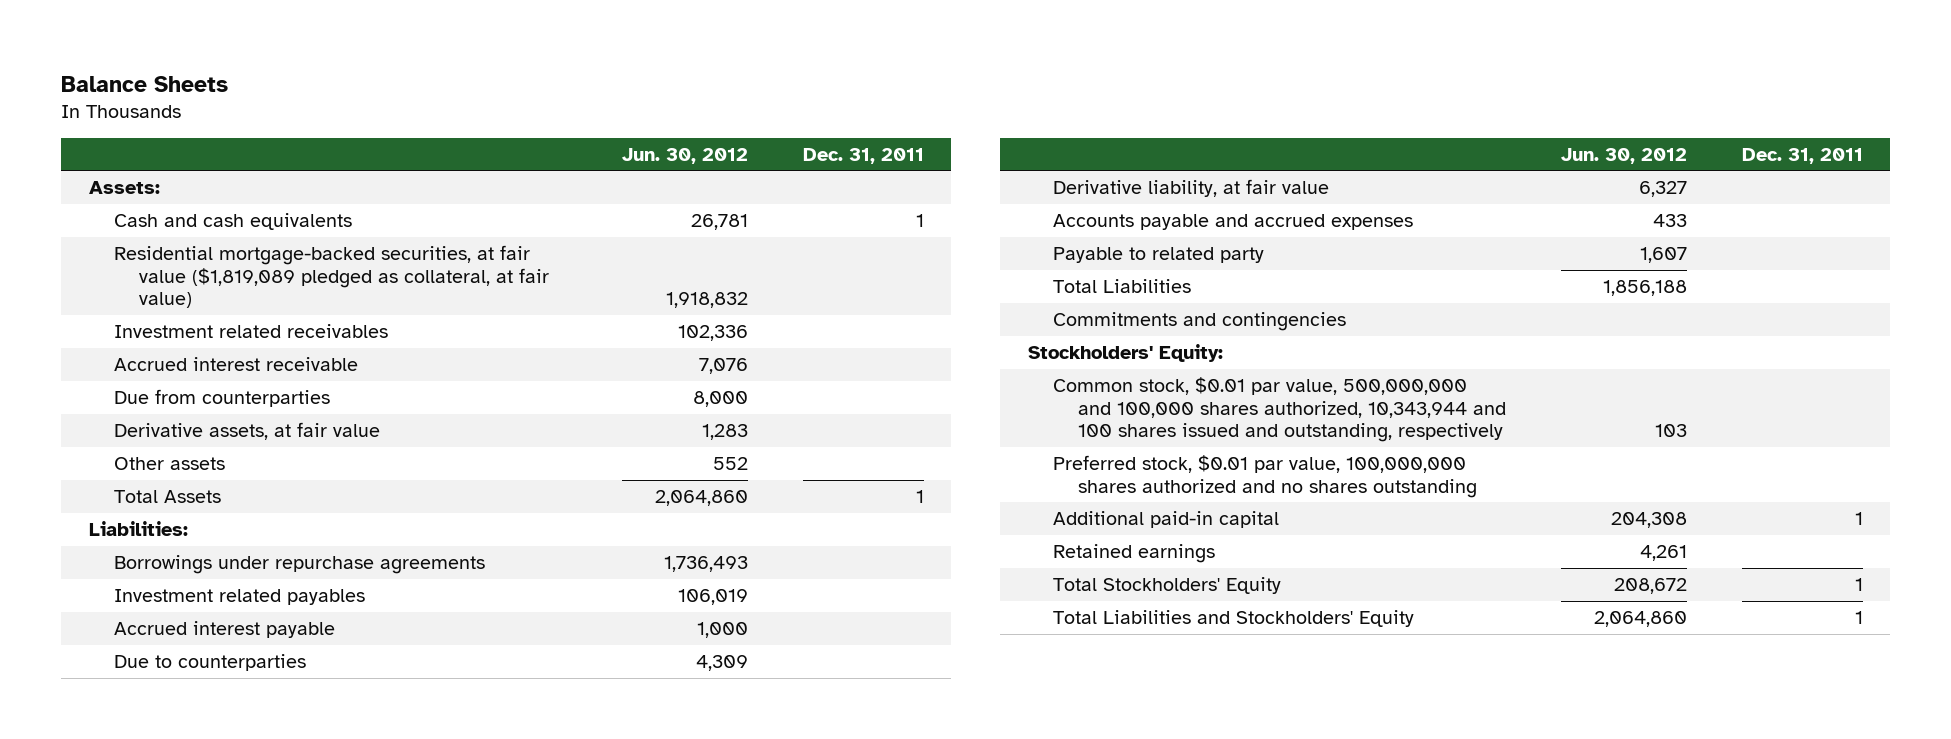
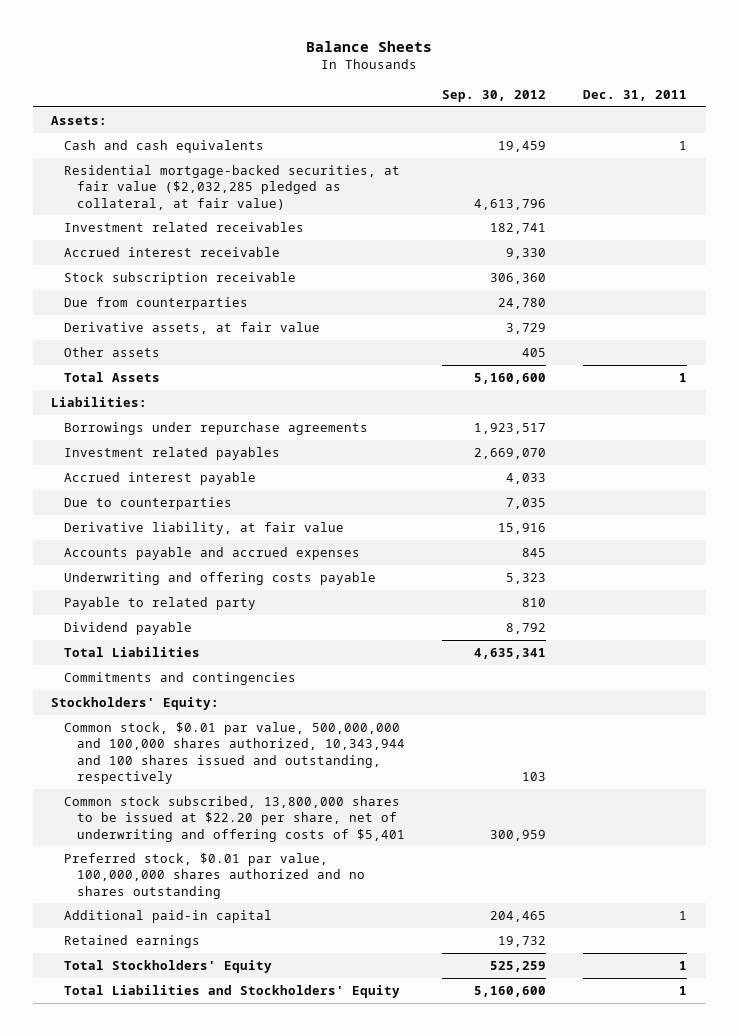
- | Jun. 30, 2012 | Dec. 31, 2011
+ | Sep. 30, 2012 | Dec. 31, 2011
- Residential mortgage-backed securities, at fair value ($1,819,089 pledged as collateral, at fair value) | 1,918,832 |
+ Residential mortgage-backed securities, at fair value ($2,032,285 pledged as collateral, at fair value) | 4,613,796 |
+ Stock subscription receivable | 306,360 |
+ Underwriting and offering costs payable | 5,323 |
+ Dividend payable | 8,792 |
+ Common stock subscribed, 13,800,000 shares to be issued at $22.20 per share, net of underwriting and offering costs of $5,401 | 300,959 |

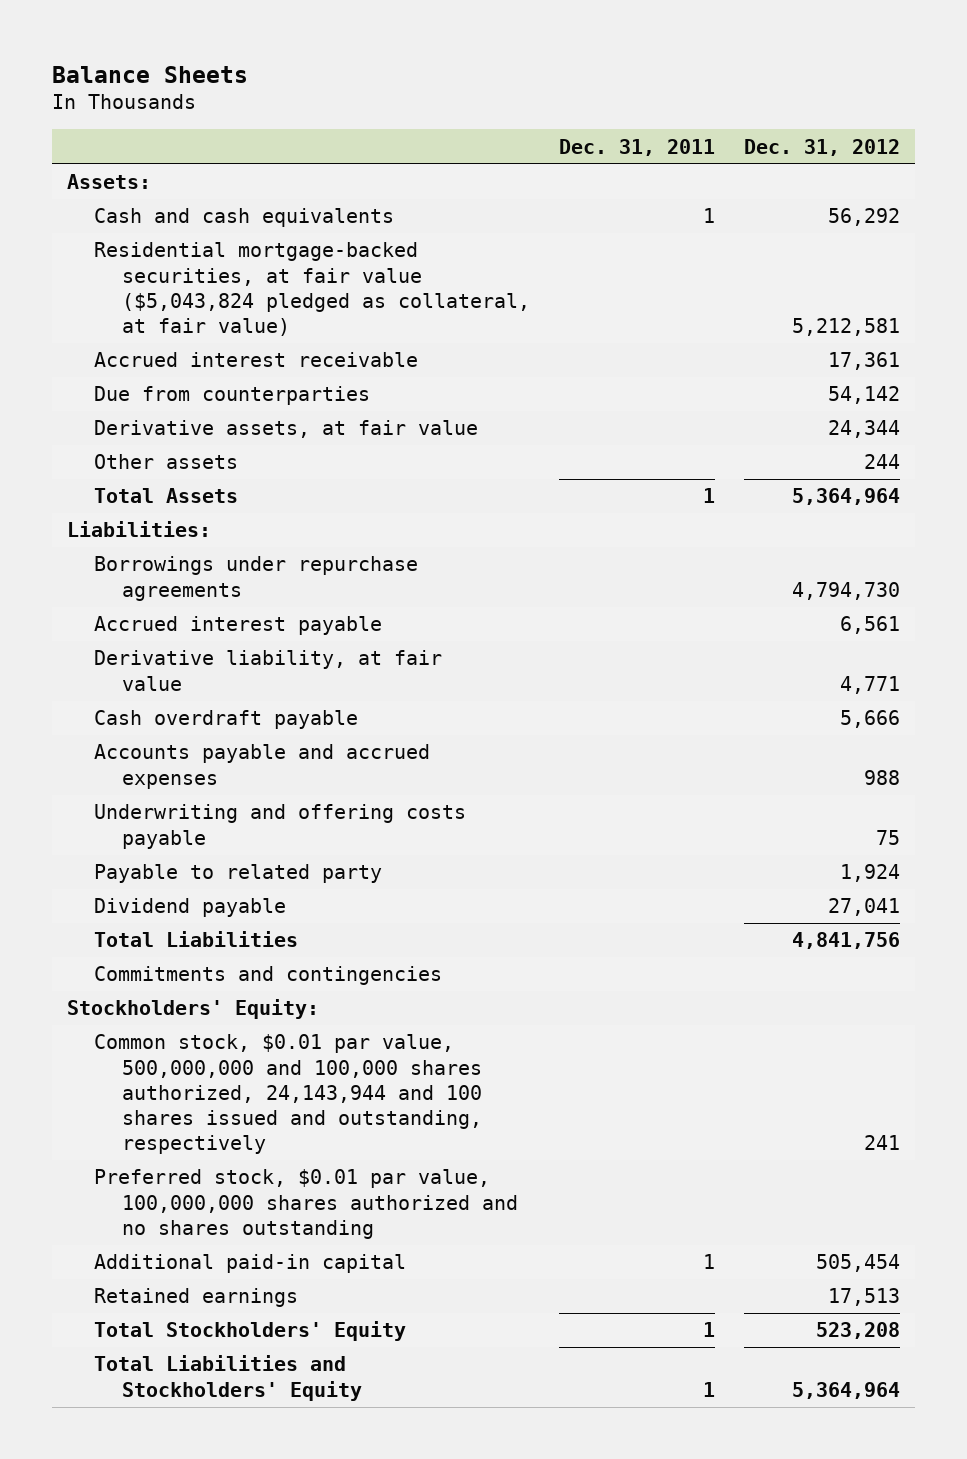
- | Sep. 30, 2012 | Dec. 31, 2011
+ | Dec. 31, 2011 | Dec. 31, 2012
- Residential mortgage-backed securities, at fair value ($2,032,285 pledged as collateral, at fair value) | 4,613,796 |
- Investment related receivables | 182,741 |
+ Residential mortgage-backed securities, at fair value ($5,043,824 pledged as collateral, at fair value) | | 5,212,581
- Stock subscription receivable | 306,360 |
- Investment related payables | 2,669,070 |
- Due to counterparties | 7,035 |
+ Cash overdraft payable | | 5,666
- Common stock, $0.01 par value, 500,000,000 and 100,000 shares authorized, 10,343,944 and 100 shares issued and outstanding, respectively | 103 |
- Common stock subscribed, 13,800,000 shares to be issued at $22.20 per share, net of underwriting and offering costs of $5,401 | 300,959 |
+ Common stock, $0.01 par value, 500,000,000 and 100,000 shares authorized, 24,143,944 and 100 shares issued and outstanding, respectively | | 241

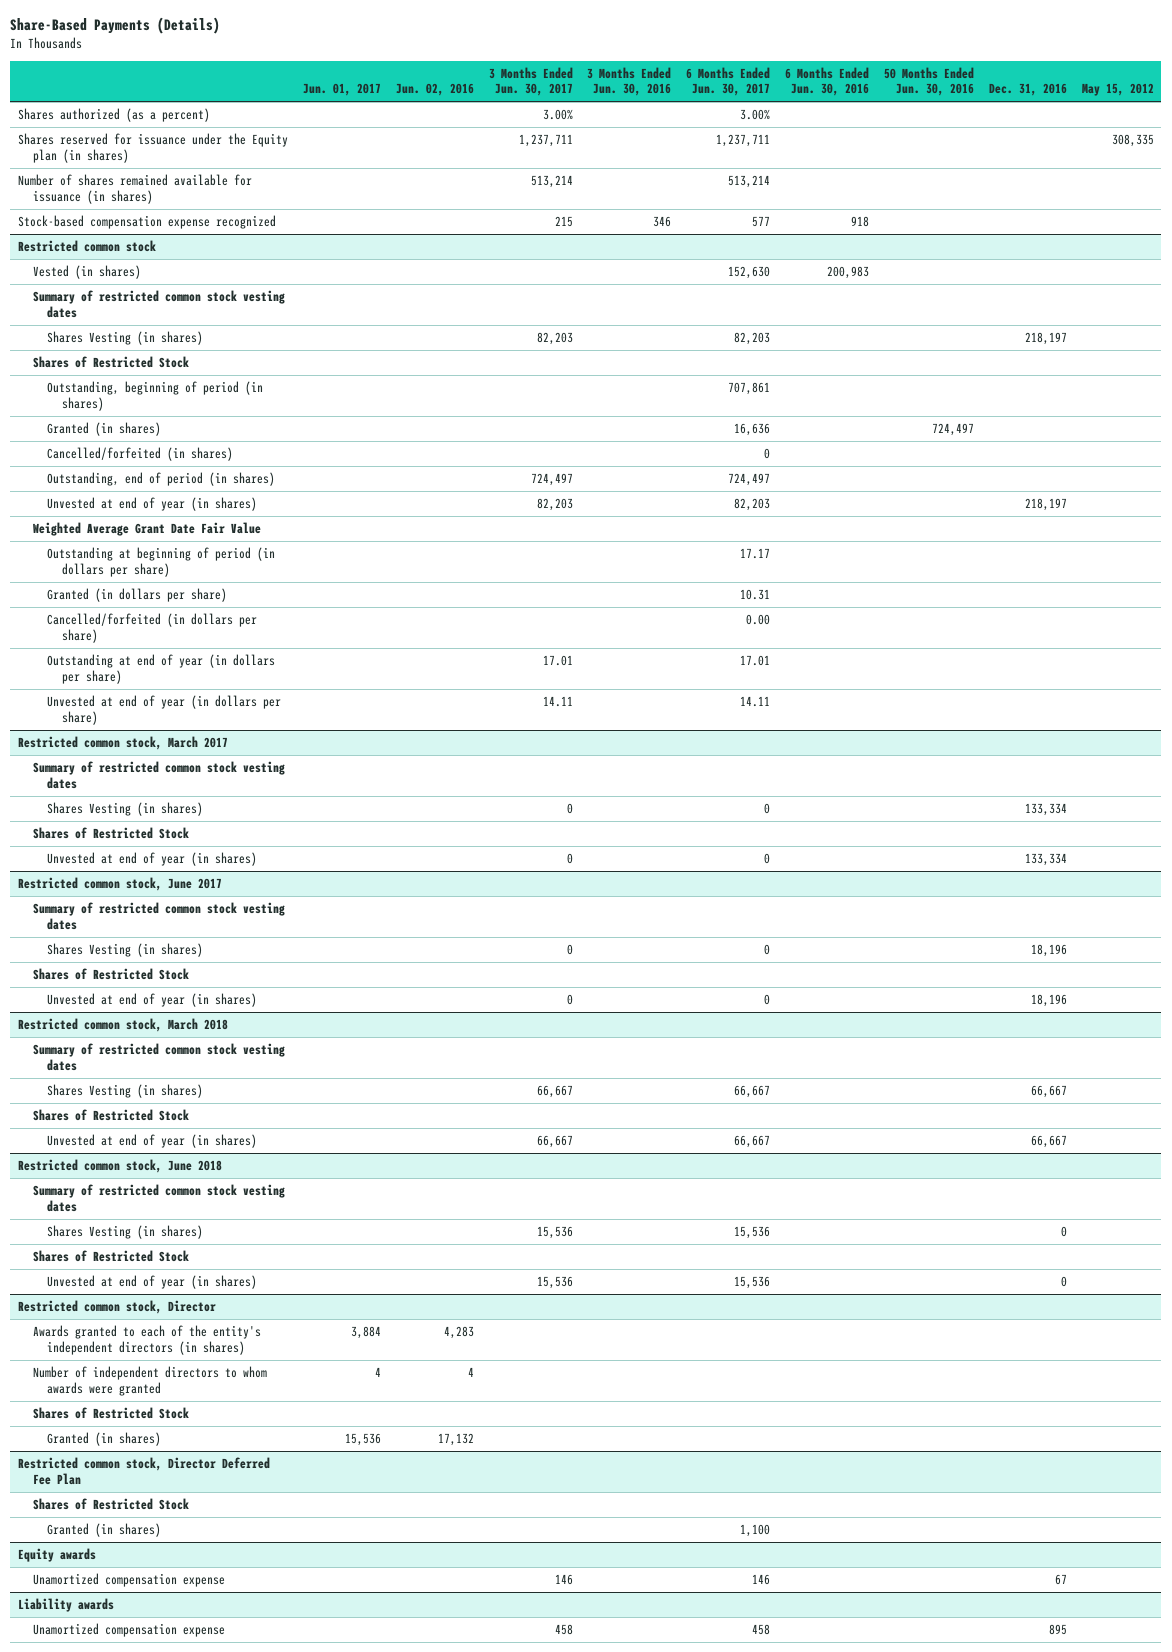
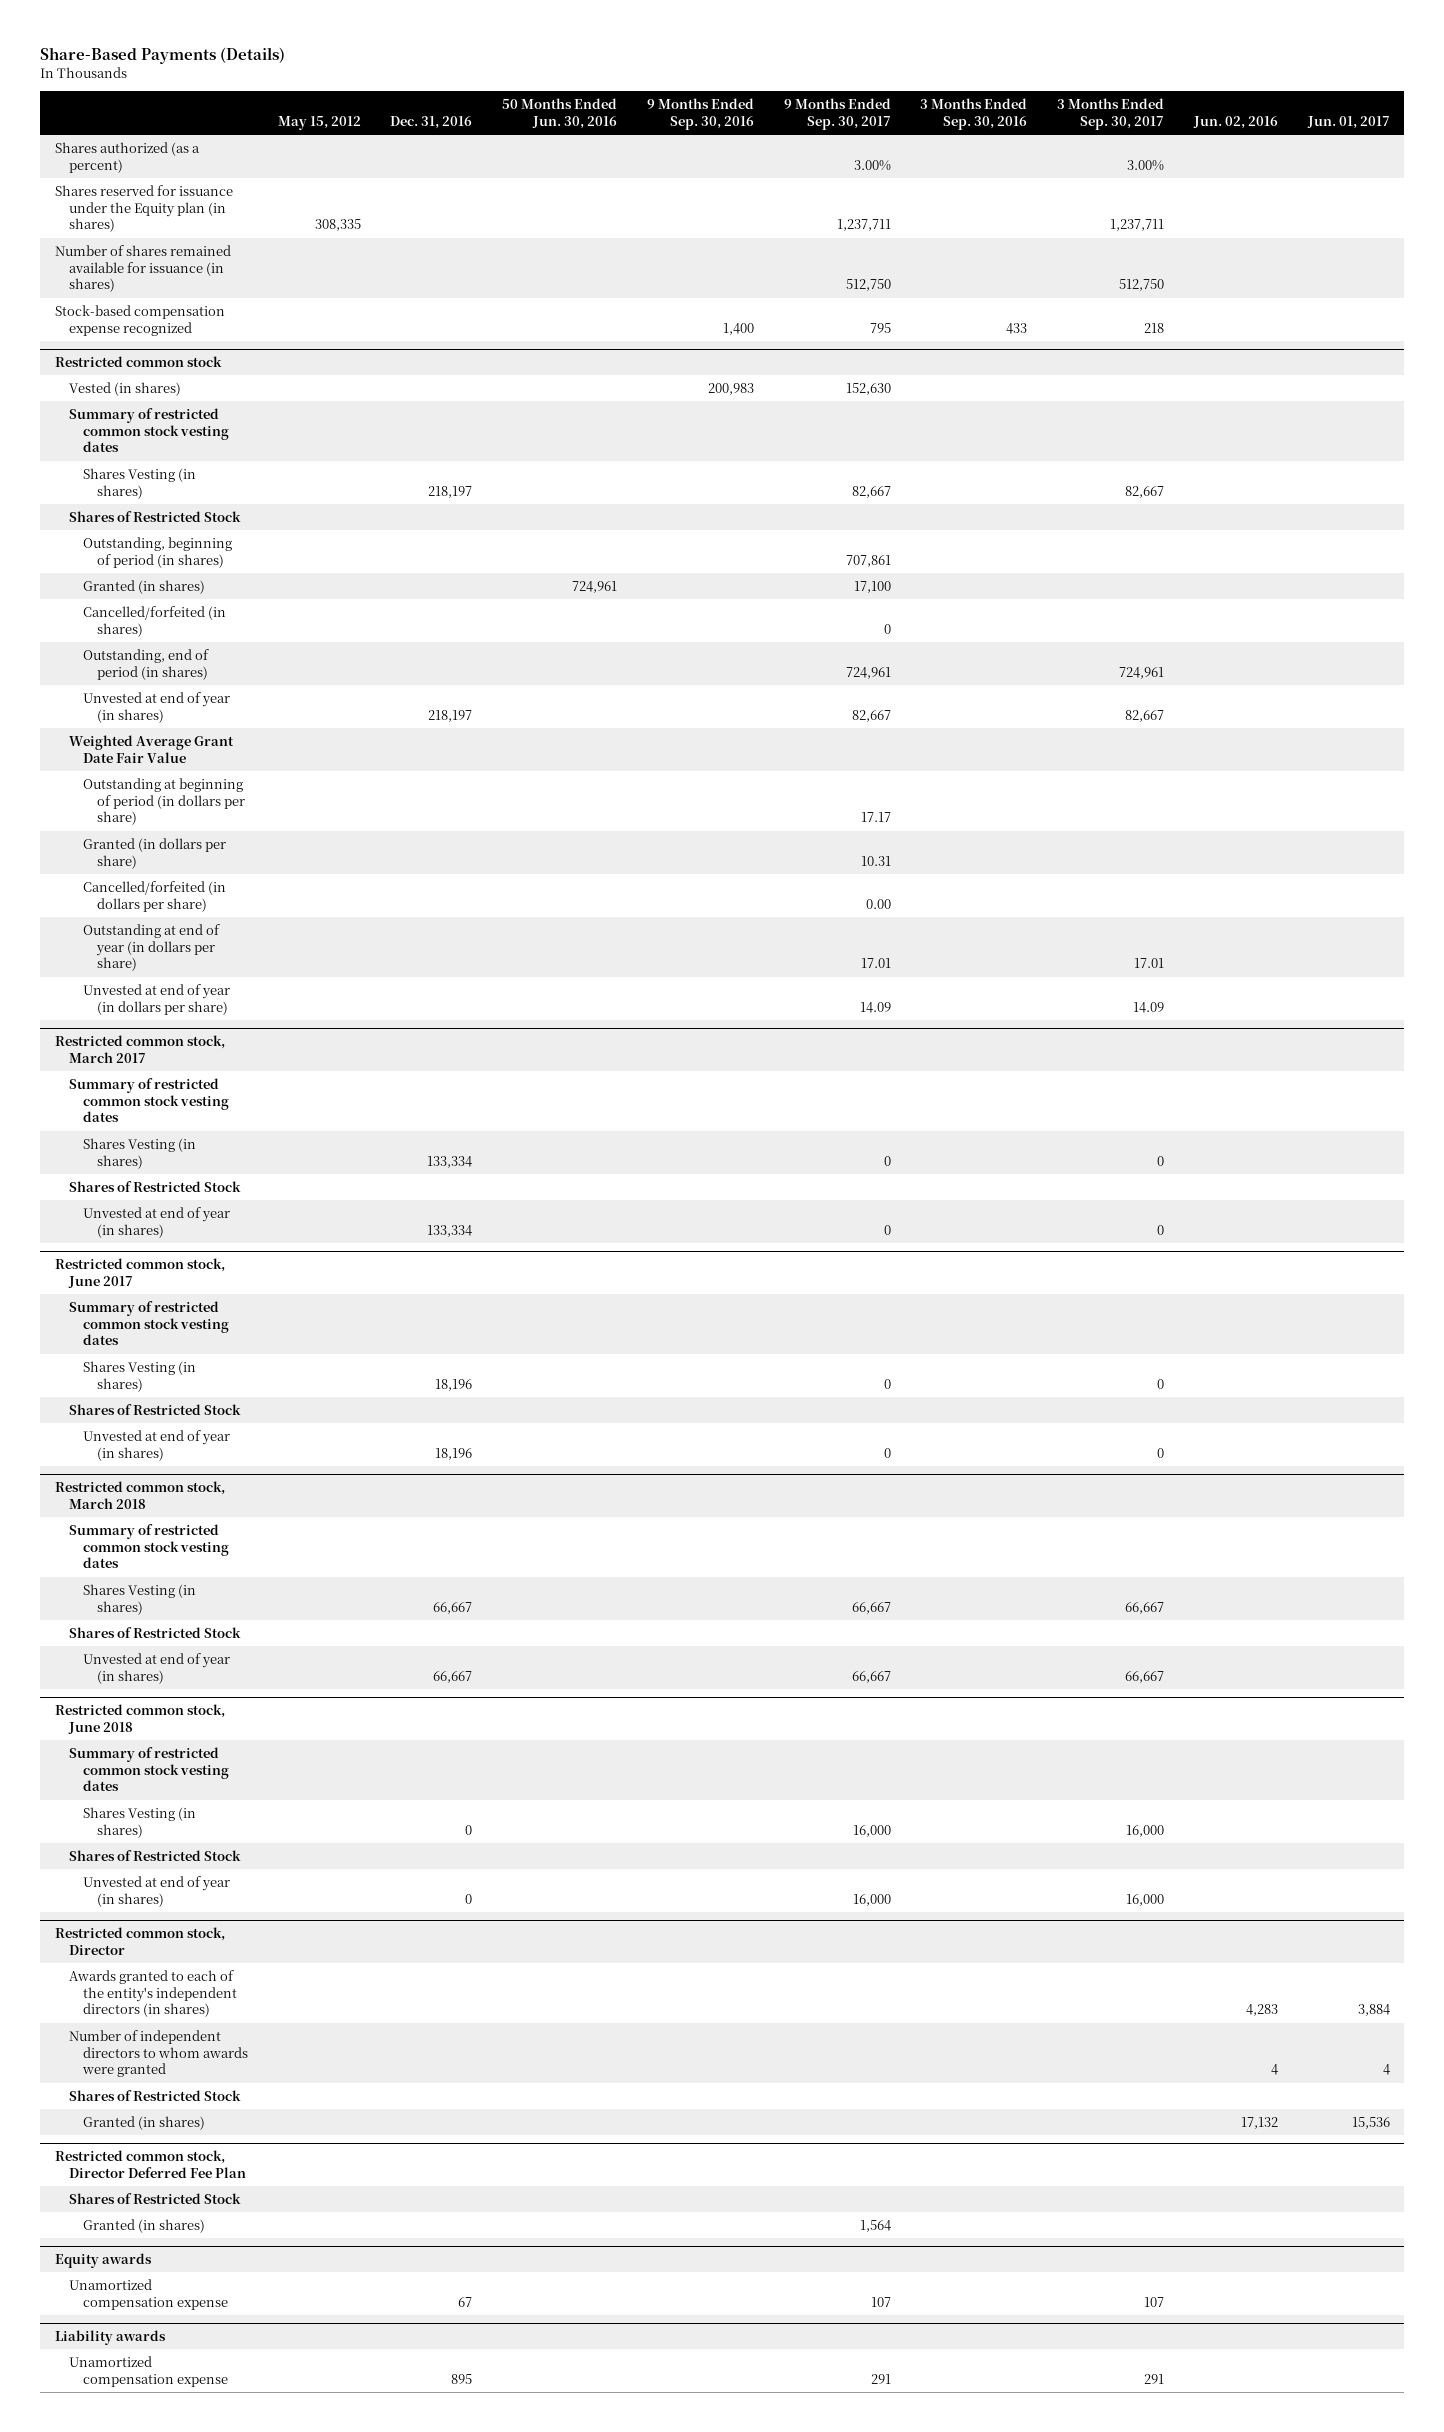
- | Jun. 01, 2017 | Jun. 02, 2016 | 3 Months Ended Jun. 30, 2017 | 3 Months Ended Jun. 30, 2016 | 6 Months Ended Jun. 30, 2017 | 6 Months Ended Jun. 30, 2016 | 50 Months Ended Jun. 30, 2016 | Dec. 31, 2016 | May 15, 2012
+ | May 15, 2012 | Dec. 31, 2016 | 50 Months Ended Jun. 30, 2016 | 9 Months Ended Sep. 30, 2016 | 9 Months Ended Sep. 30, 2017 | 3 Months Ended Sep. 30, 2016 | 3 Months Ended Sep. 30, 2017 | Jun. 02, 2016 | Jun. 01, 2017
@ Restricted common stock
- Granted (in shares) | | | | | 16,636 | | 724,497 | |
+ Granted (in shares) | | | 724,961 | | 17,100 | | | |

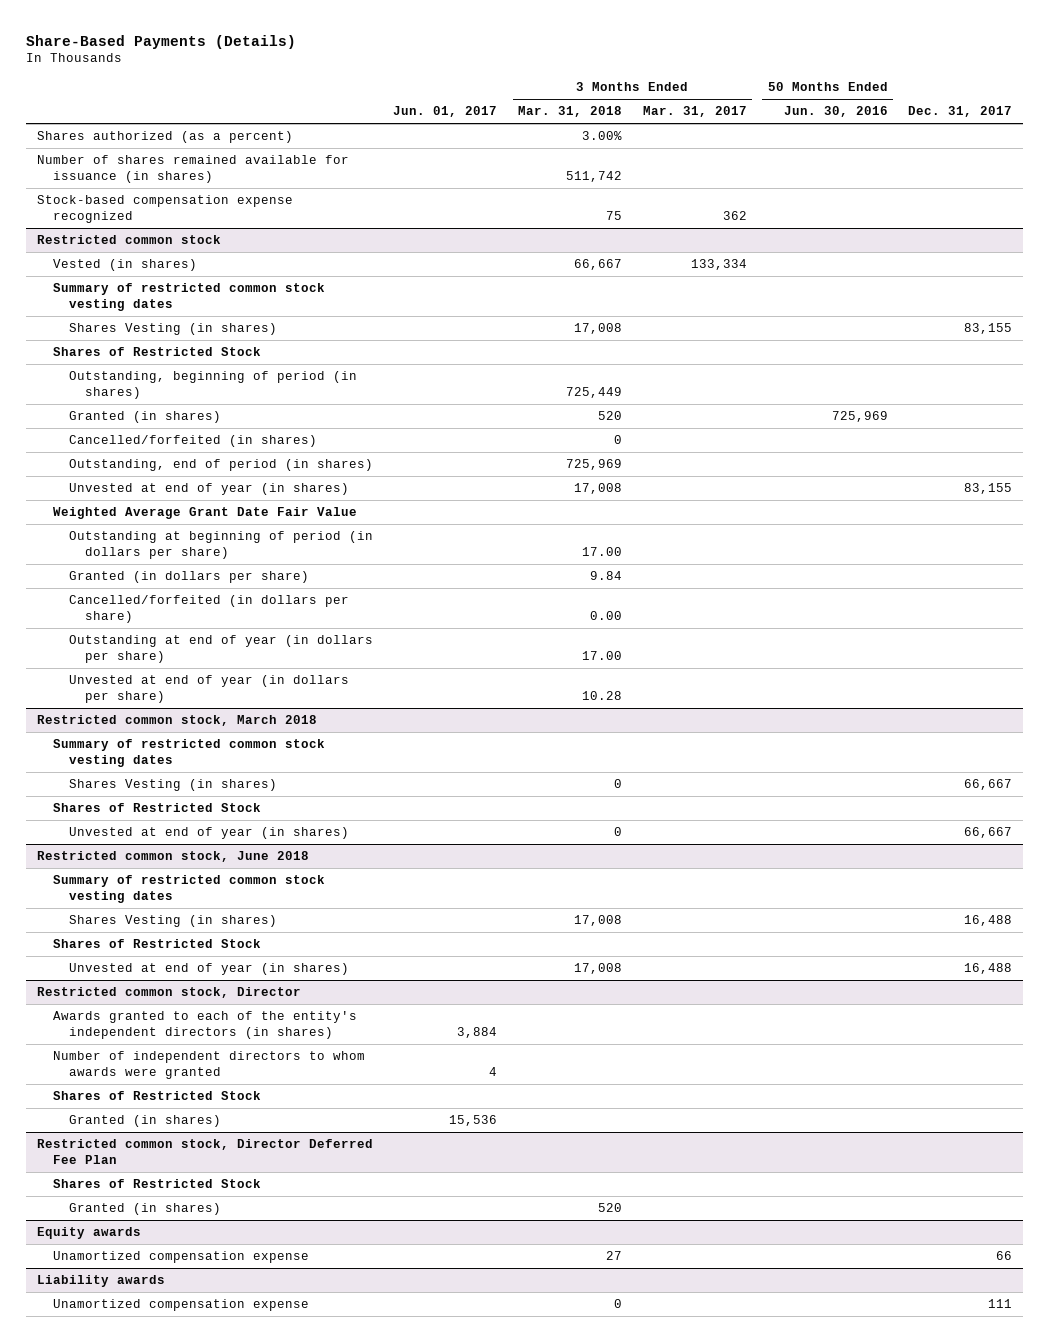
- | May 15, 2012 | Dec. 31, 2016 | 50 Months Ended Jun. 30, 2016 | 9 Months Ended Sep. 30, 2016 | 9 Months Ended Sep. 30, 2017 | 3 Months Ended Sep. 30, 2016 | 3 Months Ended Sep. 30, 2017 | Jun. 02, 2016 | Jun. 01, 2017
+ | Jun. 01, 2017 | 3 Months Ended Mar. 31, 2018 | 3 Months Ended Mar. 31, 2017 | 50 Months Ended Jun. 30, 2016 | Dec. 31, 2017
- Shares reserved for issuance under the Equity plan (in shares) | 308,335 | | | | 1,237,711 | | 1,237,711 | |
@ Restricted common stock
- Granted (in shares) | | | 724,961 | | 17,100 | | | |
+ Granted (in shares) | | 520 | | 725,969 |
- Restricted common stock, March 2017
- Summary of restricted common stock vesting dates
- Shares Vesting (in shares) | | 133,334 | | | 0 | | 0 | |
- Shares of Restricted Stock
- Unvested at end of year (in shares) | | 133,334 | | | 0 | | 0 | |
- Restricted common stock, June 2017
- Summary of restricted common stock vesting dates
- Shares Vesting (in shares) | | 18,196 | | | 0 | | 0 | |
- Shares of Restricted Stock
- Unvested at end of year (in shares) | | 18,196 | | | 0 | | 0 | |

